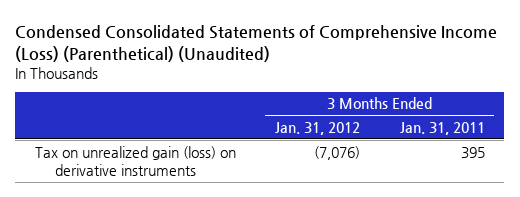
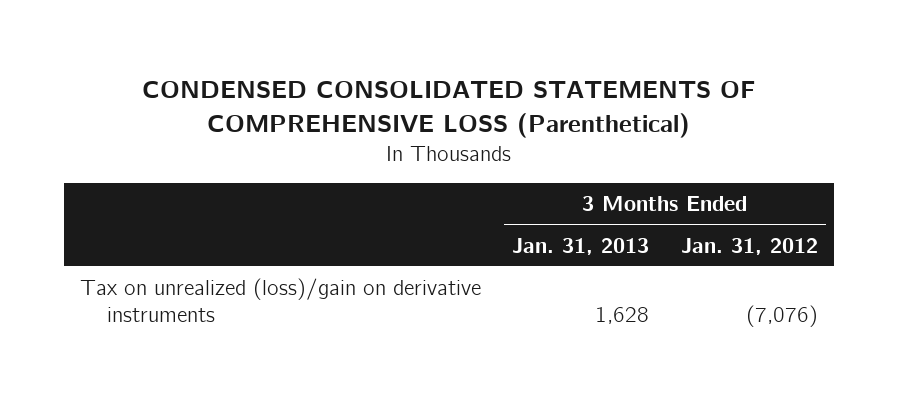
- Condensed Consolidated Statements of Comprehensive Income (Loss) (Parenthetical) (Unaudited)
+ CONDENSED CONSOLIDATED STATEMENTS OF COMPREHENSIVE LOSS (Parenthetical)
- | 3 Months Ended Jan. 31, 2012 | 3 Months Ended Jan. 31, 2011
+ | 3 Months Ended Jan. 31, 2013 | 3 Months Ended Jan. 31, 2012
- Tax on unrealized gain (loss) on derivative instruments | (7,076) | 395
+ Tax on unrealized (loss)/gain on derivative instruments | 1,628 | (7,076)

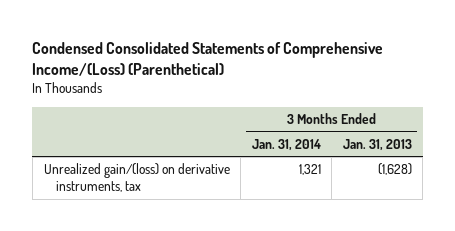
- CONDENSED CONSOLIDATED STATEMENTS OF COMPREHENSIVE LOSS (Parenthetical)
+ Condensed Consolidated Statements of Comprehensive Income/(Loss) (Parenthetical)
- | 3 Months Ended Jan. 31, 2013 | 3 Months Ended Jan. 31, 2012
+ | 3 Months Ended Jan. 31, 2014 | 3 Months Ended Jan. 31, 2013
- Tax on unrealized (loss)/gain on derivative instruments | 1,628 | (7,076)
+ Unrealized gain/(loss) on derivative instruments, tax | 1,321 | (1,628)

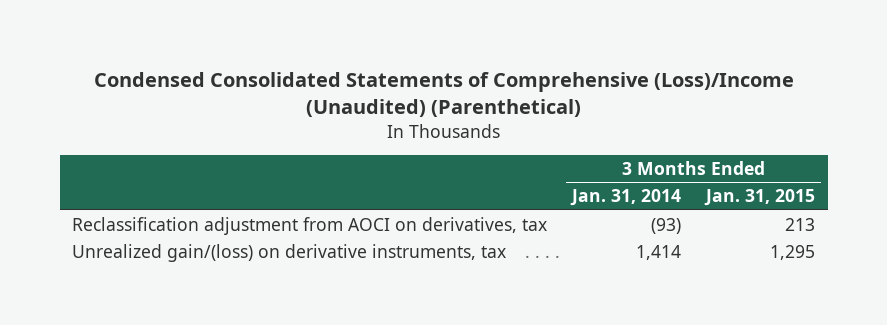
- Condensed Consolidated Statements of Comprehensive Income/(Loss) (Parenthetical)
+ Condensed Consolidated Statements of Comprehensive (Loss)/Income (Unaudited) (Parenthetical)
- | 3 Months Ended Jan. 31, 2014 | 3 Months Ended Jan. 31, 2013
+ | 3 Months Ended Jan. 31, 2014 | 3 Months Ended Jan. 31, 2015
- Unrealized gain/(loss) on derivative instruments, tax | 1,321 | (1,628)
+ Reclassification adjustment from AOCI on derivatives, tax | (93) | 213
+ Unrealized gain/(loss) on derivative instruments, tax | 1,414 | 1,295

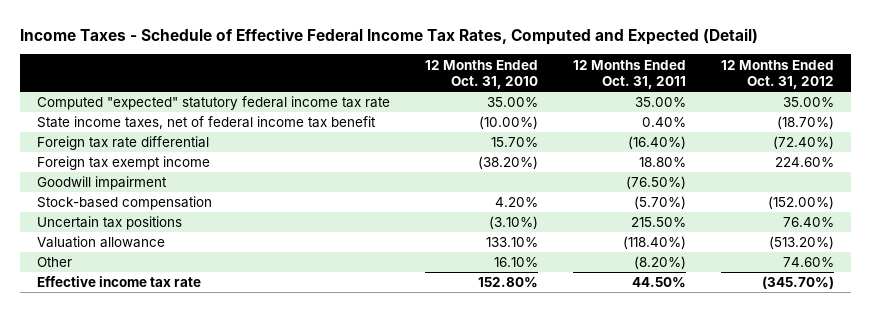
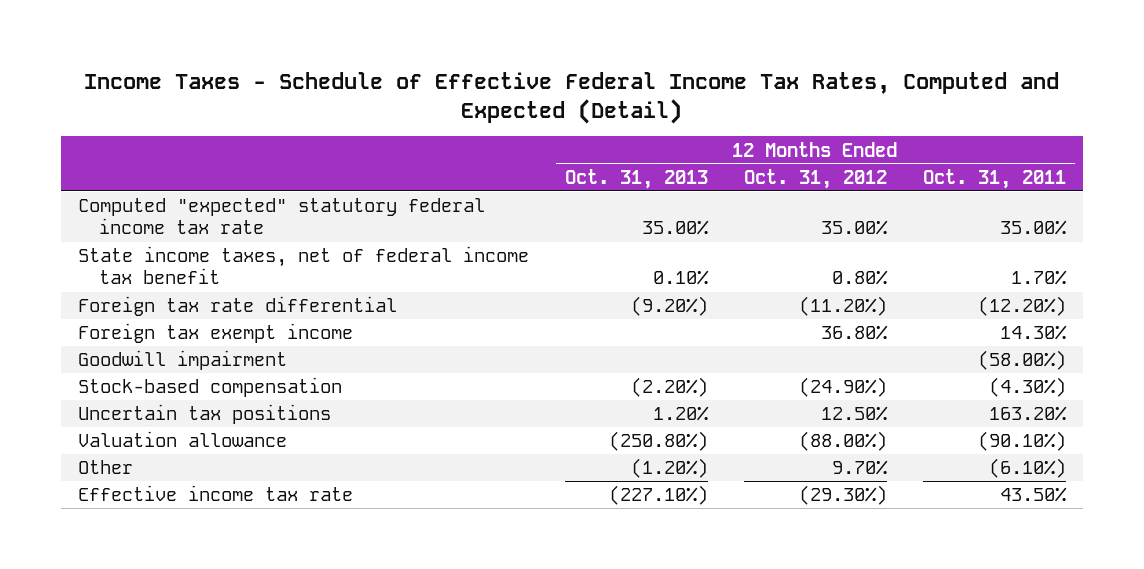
- | 12 Months Ended Oct. 31, 2010 | 12 Months Ended Oct. 31, 2011 | 12 Months Ended Oct. 31, 2012
+ | 12 Months Ended Oct. 31, 2013 | 12 Months Ended Oct. 31, 2012 | 12 Months Ended Oct. 31, 2011
- State income taxes, net of federal income tax benefit | (10.00%) | 0.40% | (18.70%)
- Foreign tax rate differential | 15.70% | (16.40%) | (72.40%)
- Foreign tax exempt income | (38.20%) | 18.80% | 224.60%
- Goodwill impairment | | (76.50%) |
- Stock-based compensation | 4.20% | (5.70%) | (152.00%)
- Uncertain tax positions | (3.10%) | 215.50% | 76.40%
- Valuation allowance | 133.10% | (118.40%) | (513.20%)
- Other | 16.10% | (8.20%) | 74.60%
- Effective income tax rate | 152.80% | 44.50% | (345.70%)
+ State income taxes, net of federal income tax benefit | 0.10% | 0.80% | 1.70%
+ Foreign tax rate differential | (9.20%) | (11.20%) | (12.20%)
+ Foreign tax exempt income | | 36.80% | 14.30%
+ Goodwill impairment | | | (58.00%)
+ Stock-based compensation | (2.20%) | (24.90%) | (4.30%)
+ Uncertain tax positions | 1.20% | 12.50% | 163.20%
+ Valuation allowance | (250.80%) | (88.00%) | (90.10%)
+ Other | (1.20%) | 9.70% | (6.10%)
+ Effective income tax rate | (227.10%) | (29.30%) | 43.50%

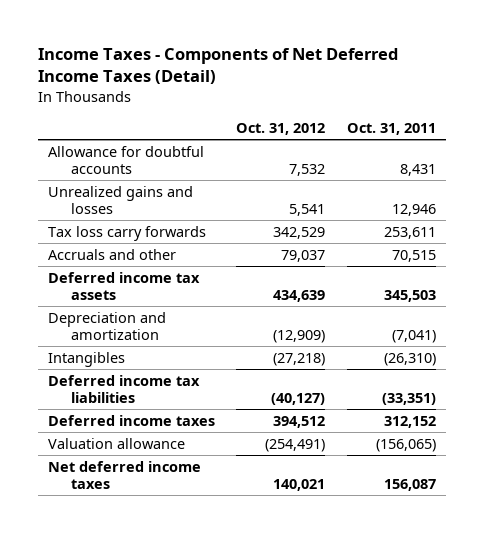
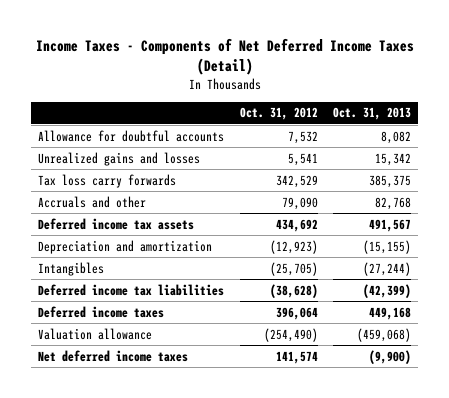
- | Oct. 31, 2012 | Oct. 31, 2011
+ | Oct. 31, 2012 | Oct. 31, 2013
- Accruals and other | 79,037 | 70,515
- Deferred income tax assets | 434,639 | 345,503
- Depreciation and amortization | (12,909) | (7,041)
- Intangibles | (27,218) | (26,310)
- Deferred income tax liabilities | (40,127) | (33,351)
- Deferred income taxes | 394,512 | 312,152
- Valuation allowance | (254,491) | (156,065)
- Net deferred income taxes | 140,021 | 156,087
+ Accruals and other | 79,090 | 82,768
+ Deferred income tax assets | 434,692 | 491,567
+ Depreciation and amortization | (12,923) | (15,155)
+ Intangibles | (25,705) | (27,244)
+ Deferred income tax liabilities | (38,628) | (42,399)
+ Deferred income taxes | 396,064 | 449,168
+ Valuation allowance | (254,490) | (459,068)
+ Net deferred income taxes | 141,574 | (9,900)

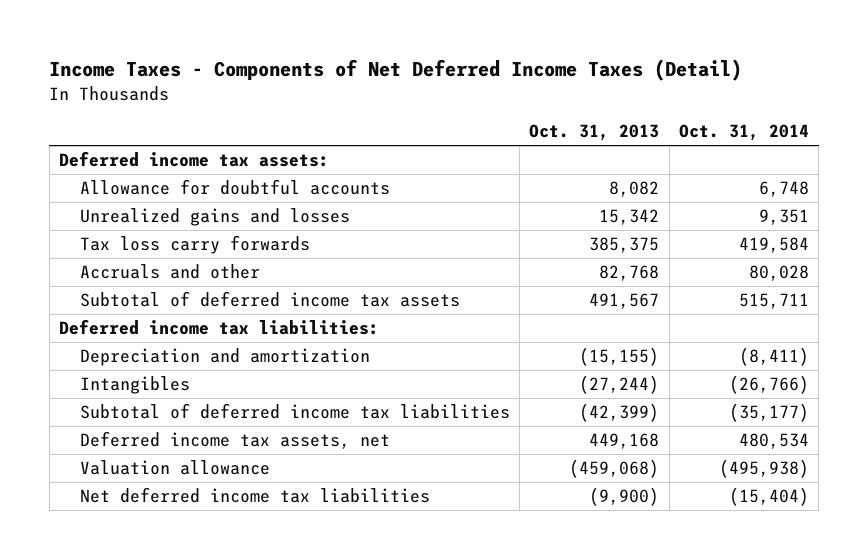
- | Oct. 31, 2012 | Oct. 31, 2013
+ | Oct. 31, 2013 | Oct. 31, 2014
+ Deferred income tax assets:
- Deferred income tax assets | 434,692 | 491,567
+ Subtotal of deferred income tax assets | 491,567 | 515,711
+ Deferred income tax liabilities:
- Deferred income tax liabilities | (38,628) | (42,399)
- Deferred income taxes | 396,064 | 449,168
+ Subtotal of deferred income tax liabilities | (42,399) | (35,177)
+ Deferred income tax assets, net | 449,168 | 480,534
- Net deferred income taxes | 141,574 | (9,900)
+ Net deferred income tax liabilities | (9,900) | (15,404)

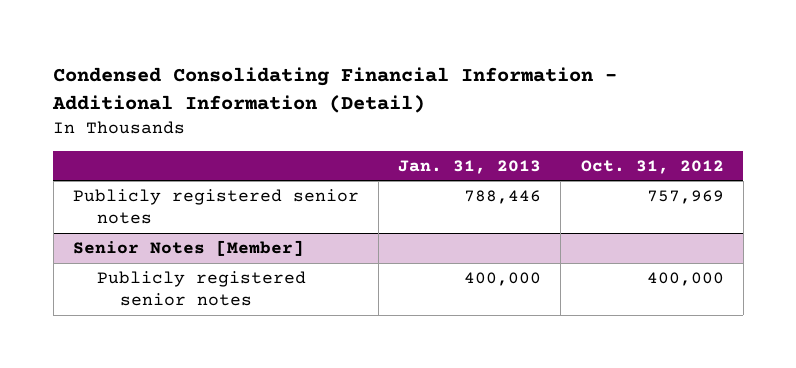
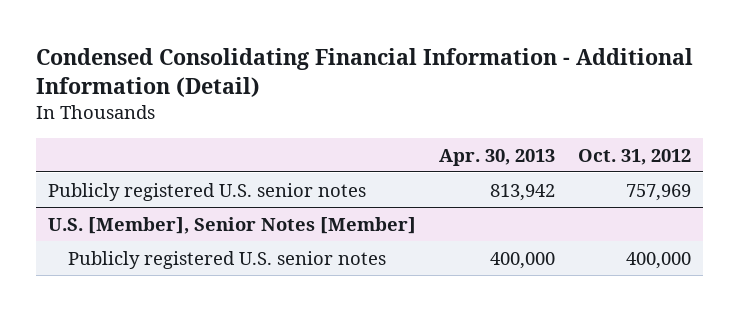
- | Jan. 31, 2013 | Oct. 31, 2012
+ | Apr. 30, 2013 | Oct. 31, 2012
- Publicly registered senior notes | 788,446 | 757,969
- Senior Notes [Member]
- Publicly registered senior notes | 400,000 | 400,000
+ Publicly registered U.S. senior notes | 813,942 | 757,969
+ U.S. [Member], Senior Notes [Member]
+ Publicly registered U.S. senior notes | 400,000 | 400,000

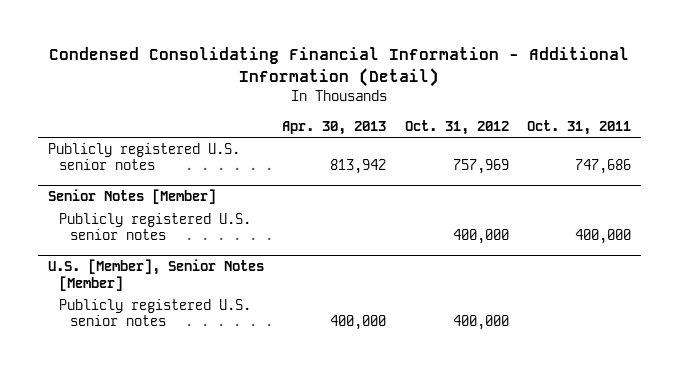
- | Apr. 30, 2013 | Oct. 31, 2012
+ | Apr. 30, 2013 | Oct. 31, 2012 | Oct. 31, 2011
+ Senior Notes [Member]
+ Publicly registered U.S. senior notes | | 400,000 | 400,000

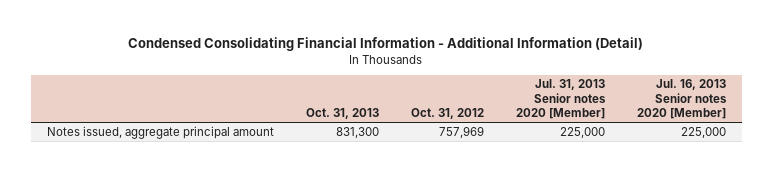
- | Apr. 30, 2013 | Oct. 31, 2012 | Oct. 31, 2011
+ | Oct. 31, 2013 | Oct. 31, 2012 | Jul. 31, 2013 Senior notes 2020 [Member] | Jul. 16, 2013 Senior notes 2020 [Member]
- Publicly registered U.S. senior notes | 813,942 | 757,969 | 747,686
- Senior Notes [Member]
- Publicly registered U.S. senior notes | | 400,000 | 400,000
- U.S. [Member], Senior Notes [Member]
- Publicly registered U.S. senior notes | 400,000 | 400,000 |
+ Notes issued, aggregate principal amount | 831,300 | 757,969 | 225,000 | 225,000

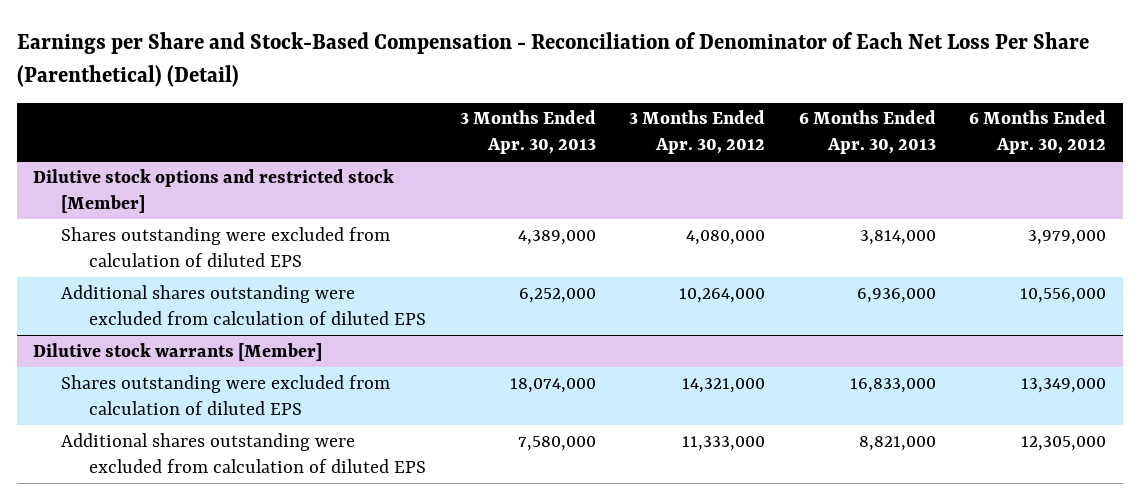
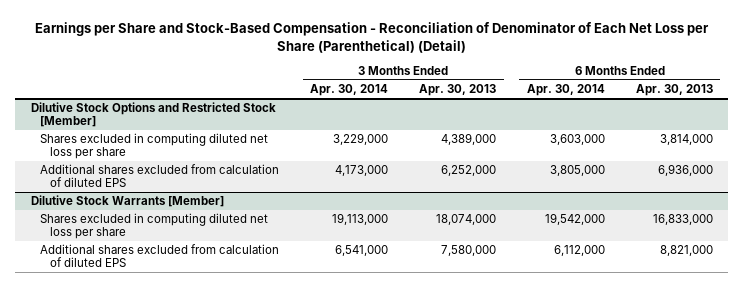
- Earnings per Share and Stock-Based Compensation - Reconciliation of Denominator of Each Net Loss Per Share (Parenthetical) (Detail)
+ Earnings per Share and Stock-Based Compensation - Reconciliation of Denominator of Each Net Loss per Share (Parenthetical) (Detail)
- | 3 Months Ended Apr. 30, 2013 | 3 Months Ended Apr. 30, 2012 | 6 Months Ended Apr. 30, 2013 | 6 Months Ended Apr. 30, 2012
+ | 3 Months Ended Apr. 30, 2014 | 3 Months Ended Apr. 30, 2013 | 6 Months Ended Apr. 30, 2014 | 6 Months Ended Apr. 30, 2013
- Dilutive stock options and restricted stock [Member]
- Shares outstanding were excluded from calculation of diluted EPS | 4,389,000 | 4,080,000 | 3,814,000 | 3,979,000
- Additional shares outstanding were excluded from calculation of diluted EPS | 6,252,000 | 10,264,000 | 6,936,000 | 10,556,000
- Dilutive stock warrants [Member]
- Shares outstanding were excluded from calculation of diluted EPS | 18,074,000 | 14,321,000 | 16,833,000 | 13,349,000
- Additional shares outstanding were excluded from calculation of diluted EPS | 7,580,000 | 11,333,000 | 8,821,000 | 12,305,000
+ Dilutive Stock Options and Restricted Stock [Member]
+ Shares excluded in computing diluted net loss per share | 3,229,000 | 4,389,000 | 3,603,000 | 3,814,000
+ Additional shares excluded from calculation of diluted EPS | 4,173,000 | 6,252,000 | 3,805,000 | 6,936,000
+ Dilutive Stock Warrants [Member]
+ Shares excluded in computing diluted net loss per share | 19,113,000 | 18,074,000 | 19,542,000 | 16,833,000
+ Additional shares excluded from calculation of diluted EPS | 6,541,000 | 7,580,000 | 6,112,000 | 8,821,000

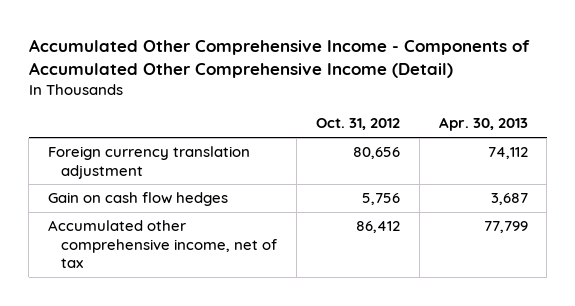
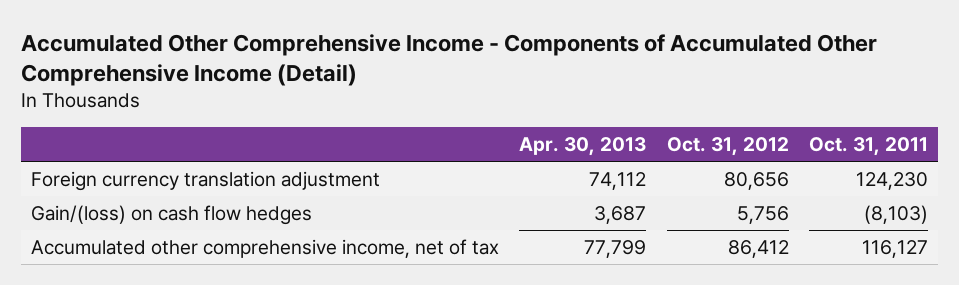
- | Oct. 31, 2012 | Apr. 30, 2013
+ | Apr. 30, 2013 | Oct. 31, 2012 | Oct. 31, 2011
- Gain on cash flow hedges | 5,756 | 3,687
+ Gain/(loss) on cash flow hedges | 3,687 | 5,756 | (8,103)

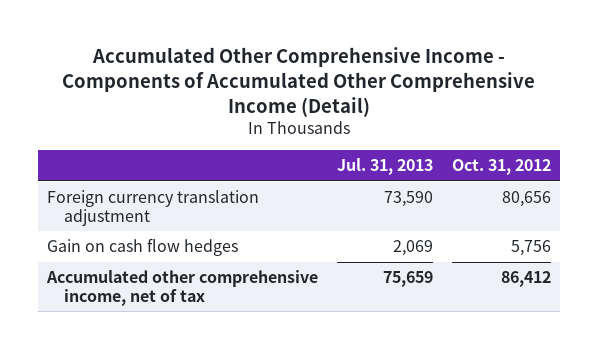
- | Apr. 30, 2013 | Oct. 31, 2012 | Oct. 31, 2011
+ | Jul. 31, 2013 | Oct. 31, 2012
- Gain/(loss) on cash flow hedges | 3,687 | 5,756 | (8,103)
+ Gain on cash flow hedges | 2,069 | 5,756

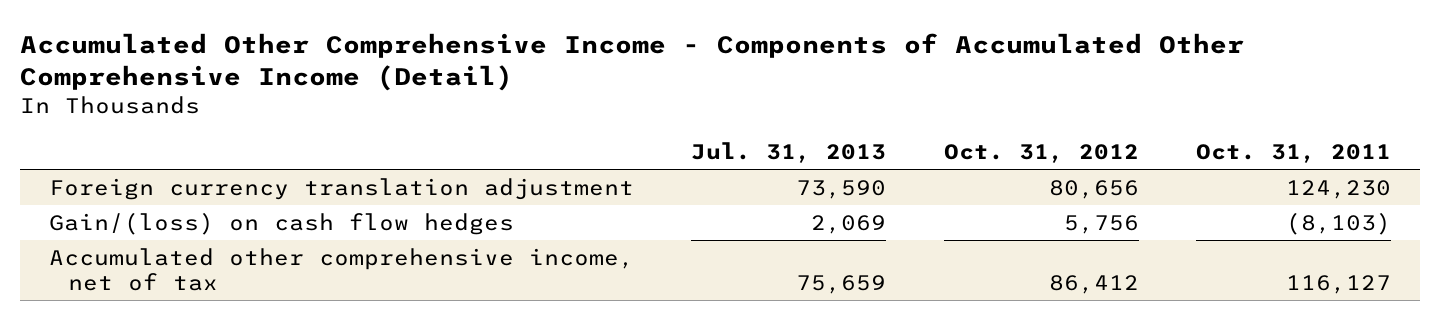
- | Jul. 31, 2013 | Oct. 31, 2012
+ | Jul. 31, 2013 | Oct. 31, 2012 | Oct. 31, 2011
- Gain on cash flow hedges | 2,069 | 5,756
+ Gain/(loss) on cash flow hedges | 2,069 | 5,756 | (8,103)

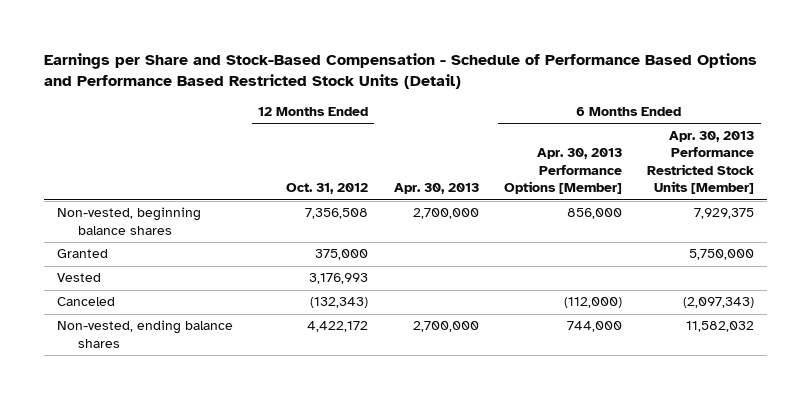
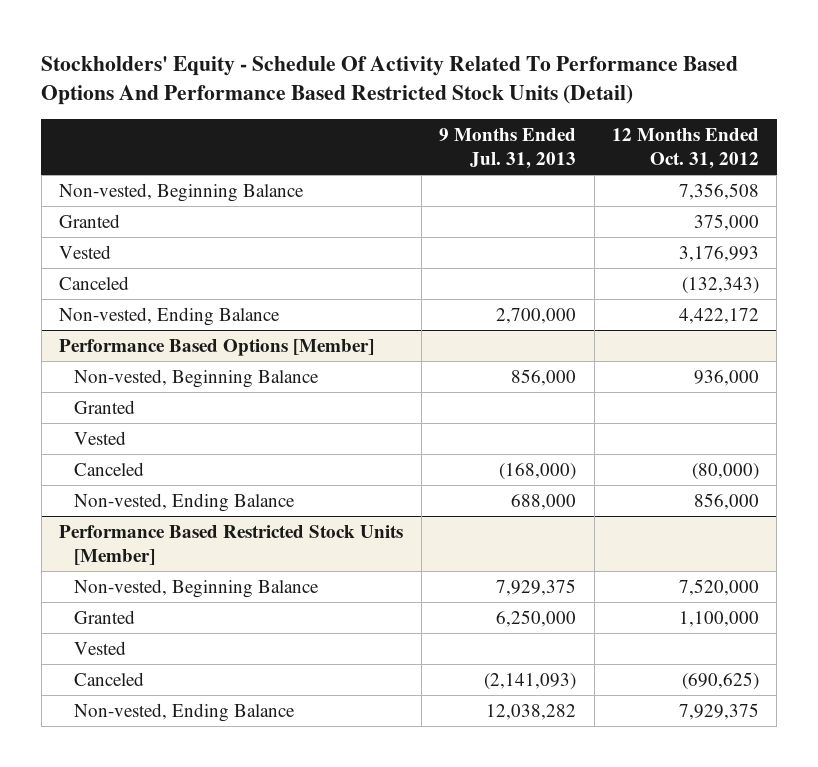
- Earnings per Share and Stock-Based Compensation - Schedule of Performance Based Options and Performance Based Restricted Stock Units (Detail)
+ Stockholders' Equity - Schedule Of Activity Related To Performance Based Options And Performance Based Restricted Stock Units (Detail)
- | 12 Months Ended Oct. 31, 2012 | Apr. 30, 2013 | 6 Months Ended Apr. 30, 2013 Performance Options [Member] | 6 Months Ended Apr. 30, 2013 Performance Restricted Stock Units [Member]
+ | 9 Months Ended Jul. 31, 2013 | 12 Months Ended Oct. 31, 2012
- Non-vested, beginning balance shares | 7,356,508 | 2,700,000 | 856,000 | 7,929,375
+ Non-vested, Beginning Balance | | 7,356,508
- Non-vested, ending balance shares | 4,422,172 | 2,700,000 | 744,000 | 11,582,032
+ Non-vested, Ending Balance | 2,700,000 | 4,422,172
+ Performance Based Options [Member]
+ Non-vested, Beginning Balance | 856,000 | 936,000
+ Granted
+ Vested
+ Canceled | (168,000) | (80,000)
+ Non-vested, Ending Balance | 688,000 | 856,000
+ Performance Based Restricted Stock Units [Member]
+ Non-vested, Beginning Balance | 7,929,375 | 7,520,000
+ Granted | 6,250,000 | 1,100,000
+ Vested
+ Canceled | (2,141,093) | (690,625)
+ Non-vested, Ending Balance | 12,038,282 | 7,929,375

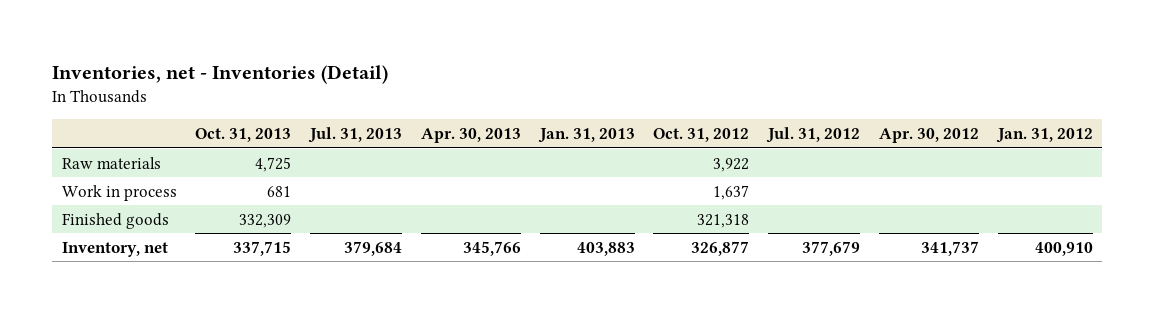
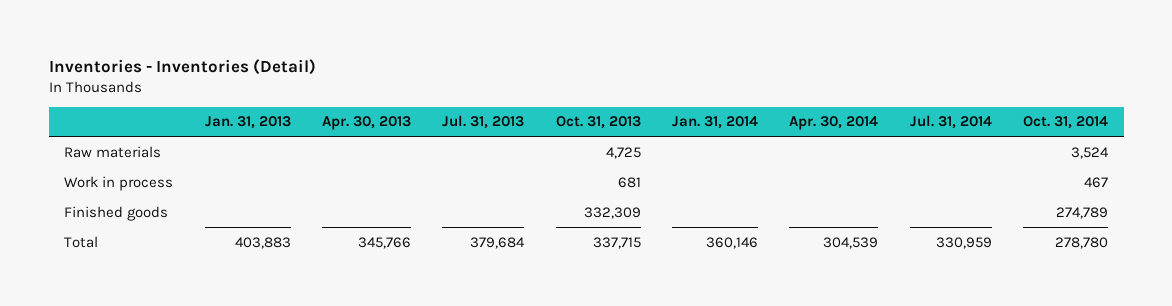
- Inventories, net - Inventories (Detail)
+ Inventories - Inventories (Detail)
- | Oct. 31, 2013 | Jul. 31, 2013 | Apr. 30, 2013 | Jan. 31, 2013 | Oct. 31, 2012 | Jul. 31, 2012 | Apr. 30, 2012 | Jan. 31, 2012
+ | Jan. 31, 2013 | Apr. 30, 2013 | Jul. 31, 2013 | Oct. 31, 2013 | Jan. 31, 2014 | Apr. 30, 2014 | Jul. 31, 2014 | Oct. 31, 2014
- Inventory, net | 337,715 | 379,684 | 345,766 | 403,883 | 326,877 | 377,679 | 341,737 | 400,910
+ Total | 403,883 | 345,766 | 379,684 | 337,715 | 360,146 | 304,539 | 330,959 | 278,780

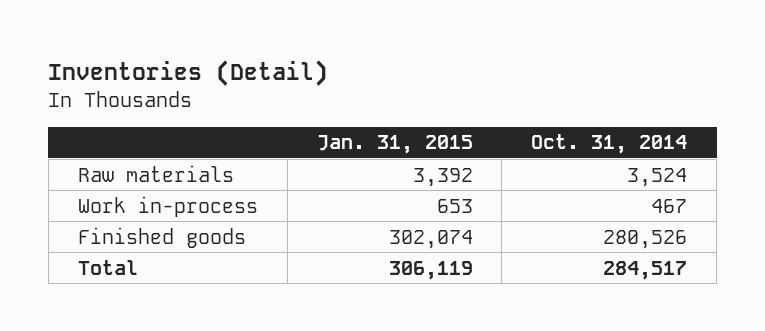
- Inventories - Inventories (Detail)
+ Inventories (Detail)
- | Jan. 31, 2013 | Apr. 30, 2013 | Jul. 31, 2013 | Oct. 31, 2013 | Jan. 31, 2014 | Apr. 30, 2014 | Jul. 31, 2014 | Oct. 31, 2014
+ | Jan. 31, 2015 | Oct. 31, 2014
- Work in process | | | | 681 | | | | 467
- Finished goods | | | | 332,309 | | | | 274,789
- Total | 403,883 | 345,766 | 379,684 | 337,715 | 360,146 | 304,539 | 330,959 | 278,780
+ Work in-process | 653 | 467
+ Finished goods | 302,074 | 280,526
+ Total | 306,119 | 284,517

